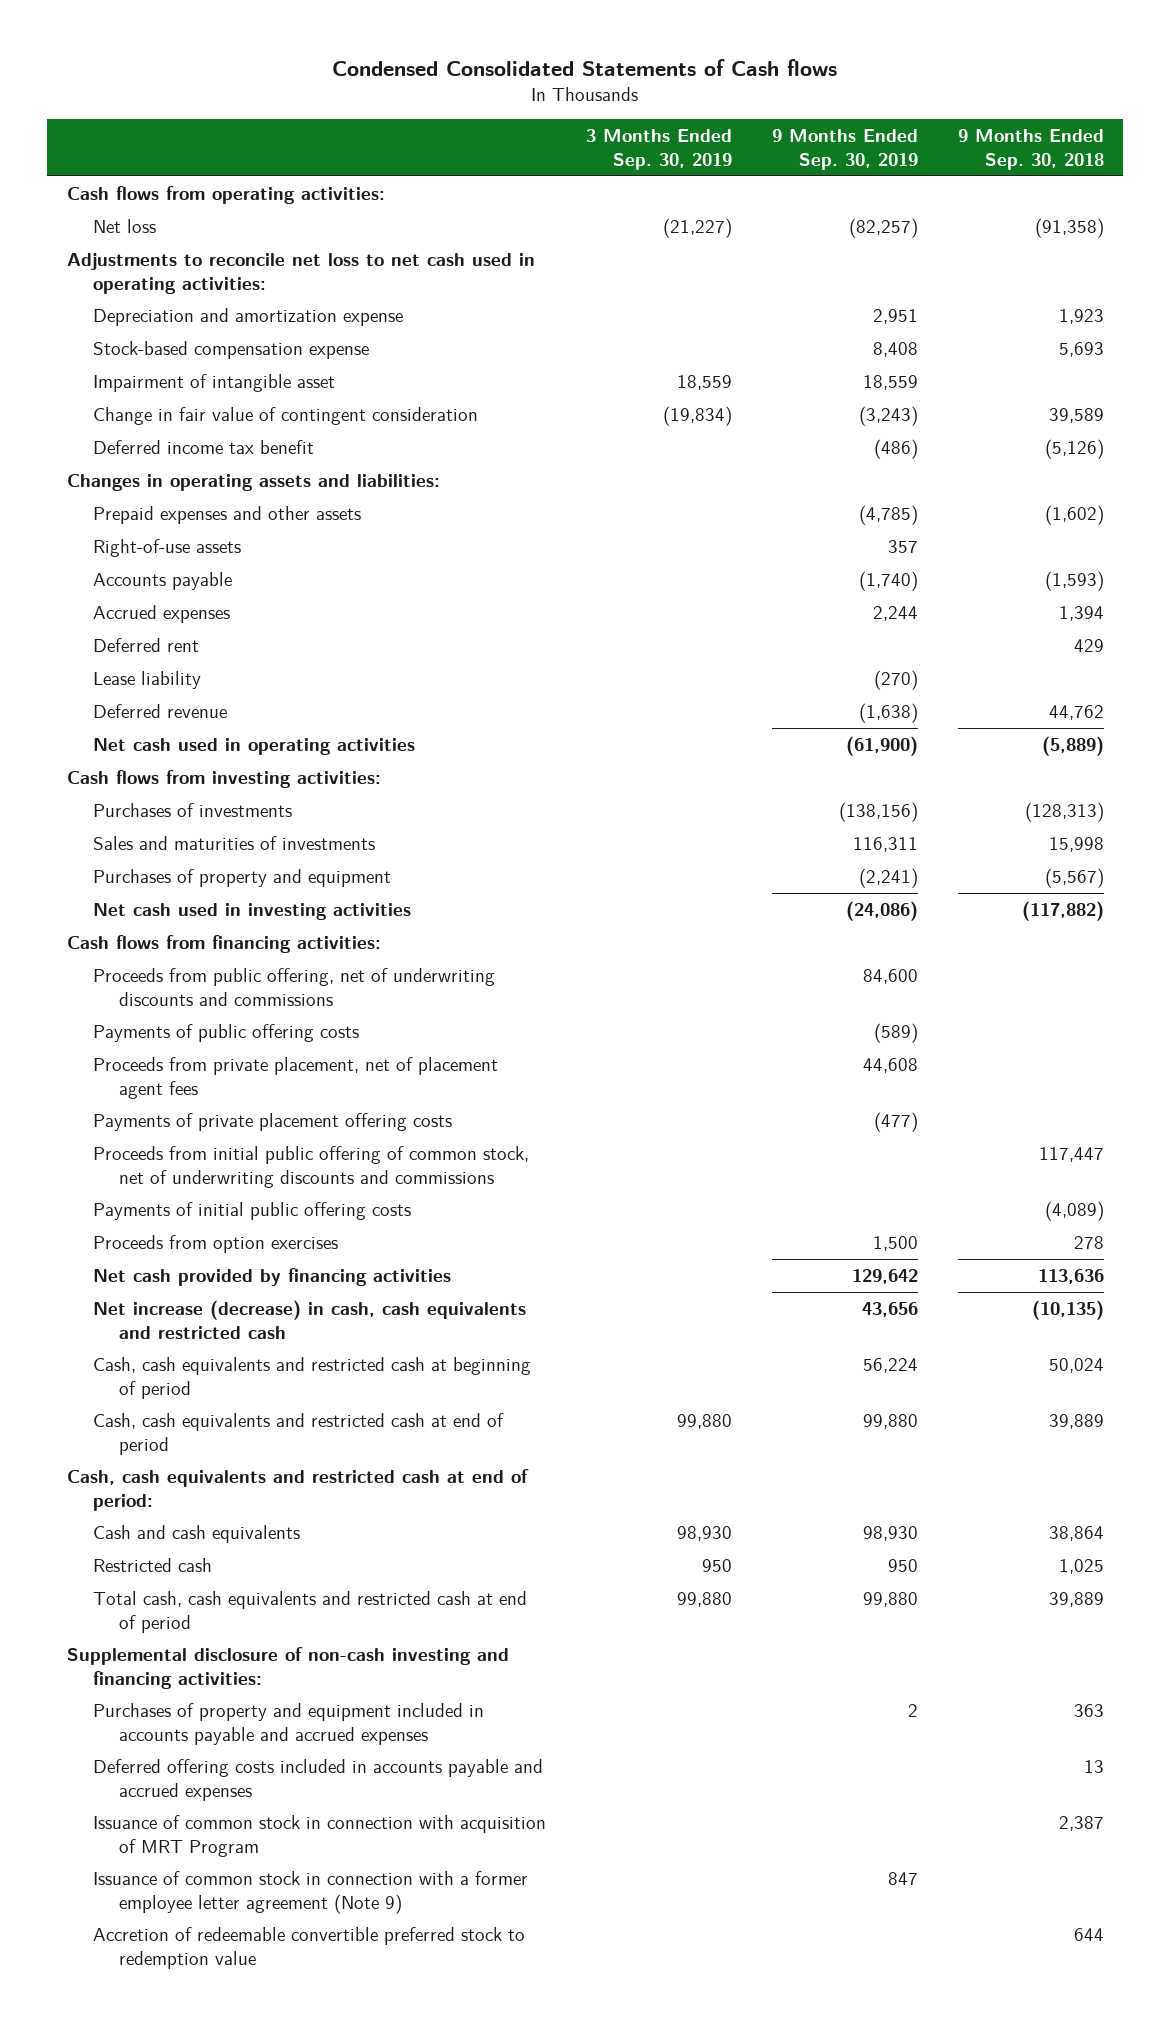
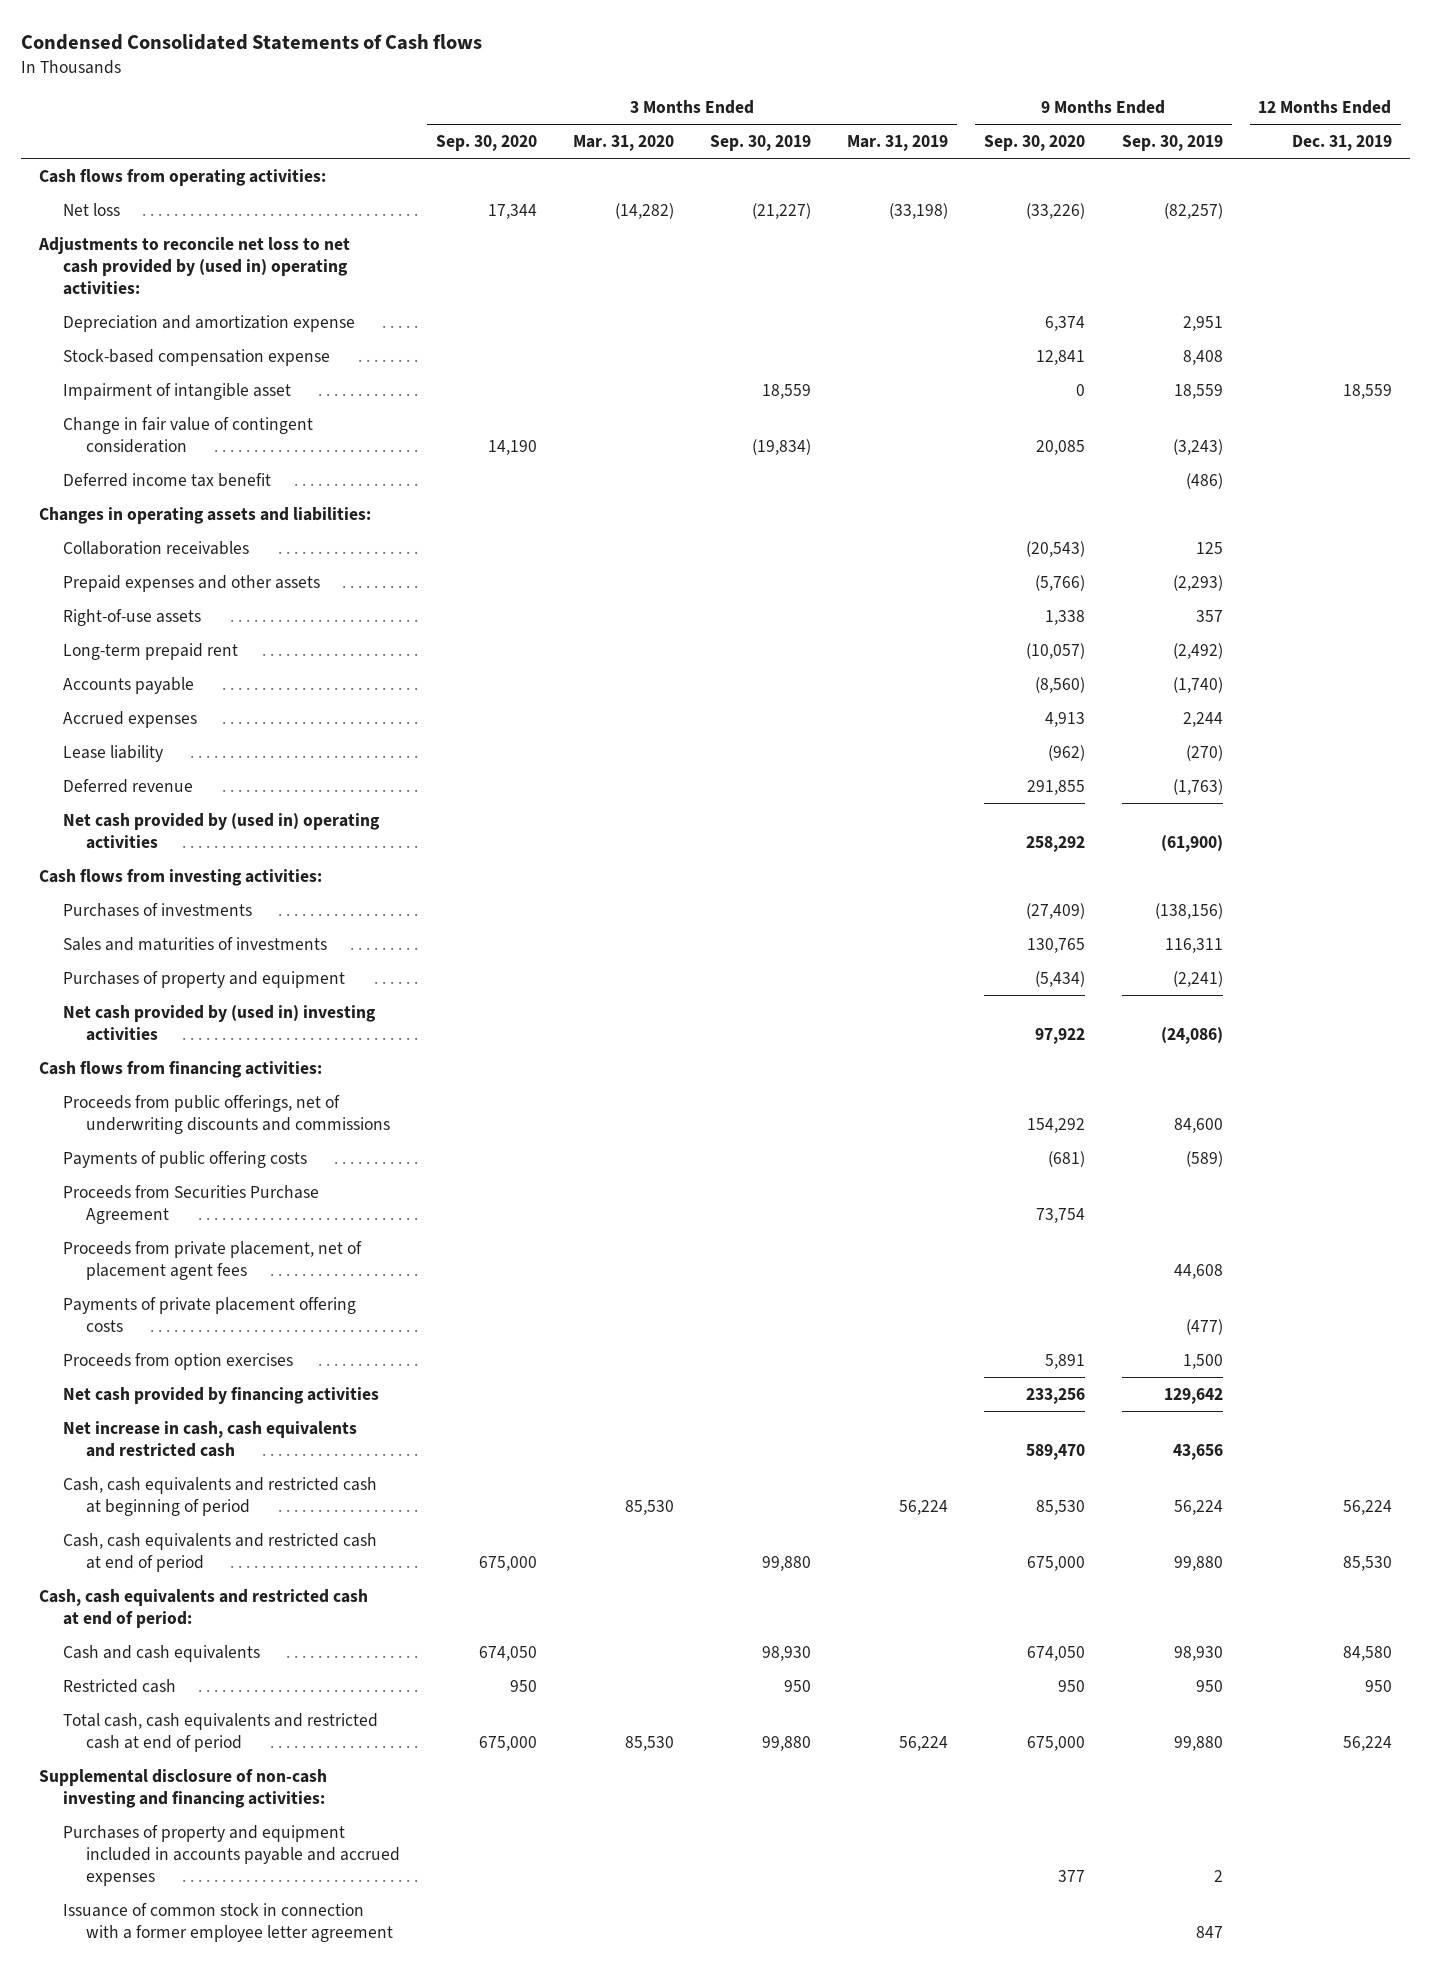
- | 3 Months Ended Sep. 30, 2019 | 9 Months Ended Sep. 30, 2019 | 9 Months Ended Sep. 30, 2018
+ | 3 Months Ended Sep. 30, 2020 | 3 Months Ended Mar. 31, 2020 | 3 Months Ended Sep. 30, 2019 | 3 Months Ended Mar. 31, 2019 | 9 Months Ended Sep. 30, 2020 | 9 Months Ended Sep. 30, 2019 | 12 Months Ended Dec. 31, 2019
- Adjustments to reconcile net loss to net cash used in operating activities:
+ Adjustments to reconcile net loss to net cash provided by (used in) operating activities:
- Prepaid expenses and other assets | | (4,785) | (1,602)
+ Collaboration receivables | | | | | (20,543) | 125 |
+ Prepaid expenses and other assets | | | | | (5,766) | (2,293) |
+ Long-term prepaid rent | | | | | (10,057) | (2,492) |
- Deferred rent | | | 429
- Deferred revenue | | (1,638) | 44,762
- Net cash used in operating activities | | (61,900) | (5,889)
+ Deferred revenue | | | | | 291,855 | (1,763) |
+ Net cash provided by (used in) operating activities | | | | | 258,292 | (61,900) |
- Net cash used in investing activities | | (24,086) | (117,882)
+ Net cash provided by (used in) investing activities | | | | | 97,922 | (24,086) |
- Proceeds from public offering, net of underwriting discounts and commissions | | 84,600 |
+ Proceeds from public offerings, net of underwriting discounts and commissions | | | | | 154,292 | 84,600 |
+ Proceeds from Securities Purchase Agreement | | | | | 73,754 | |
- Proceeds from initial public offering of common stock, net of underwriting discounts and commissions | | | 117,447
- Payments of initial public offering costs | | | (4,089)
- Net increase (decrease) in cash, cash equivalents and restricted cash | | 43,656 | (10,135)
+ Net increase in cash, cash equivalents and restricted cash | | | | | 589,470 | 43,656 |
- Deferred offering costs included in accounts payable and accrued expenses | | | 13
- Issuance of common stock in connection with acquisition of MRT Program | | | 2,387
- Issuance of common stock in connection with a former employee letter agreement (Note 9) | | 847 |
- Accretion of redeemable convertible preferred stock to redemption value | | | 644
+ Issuance of common stock in connection with a former employee letter agreement | | | | | | 847 |

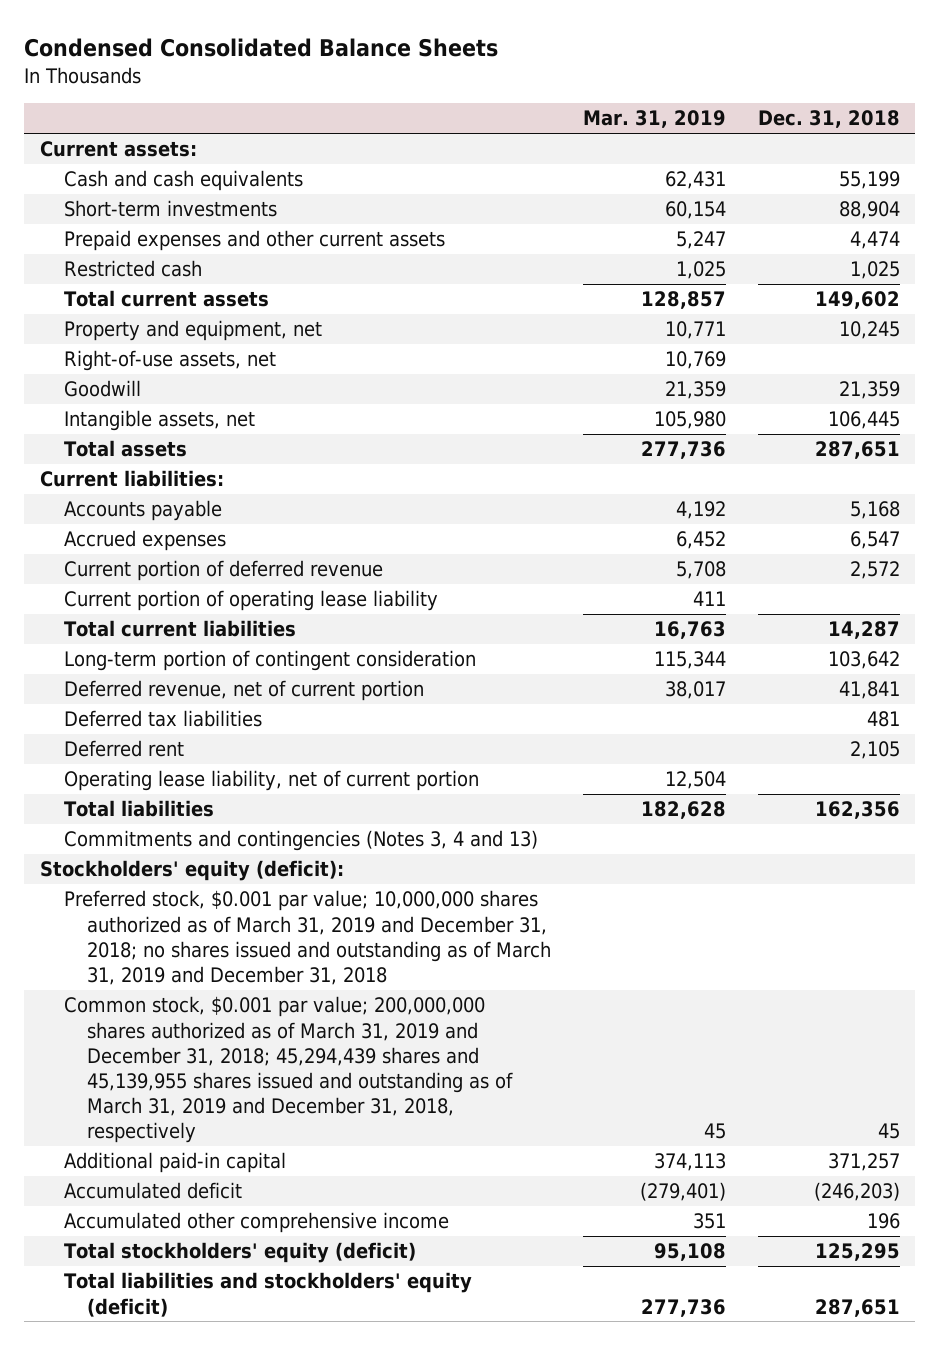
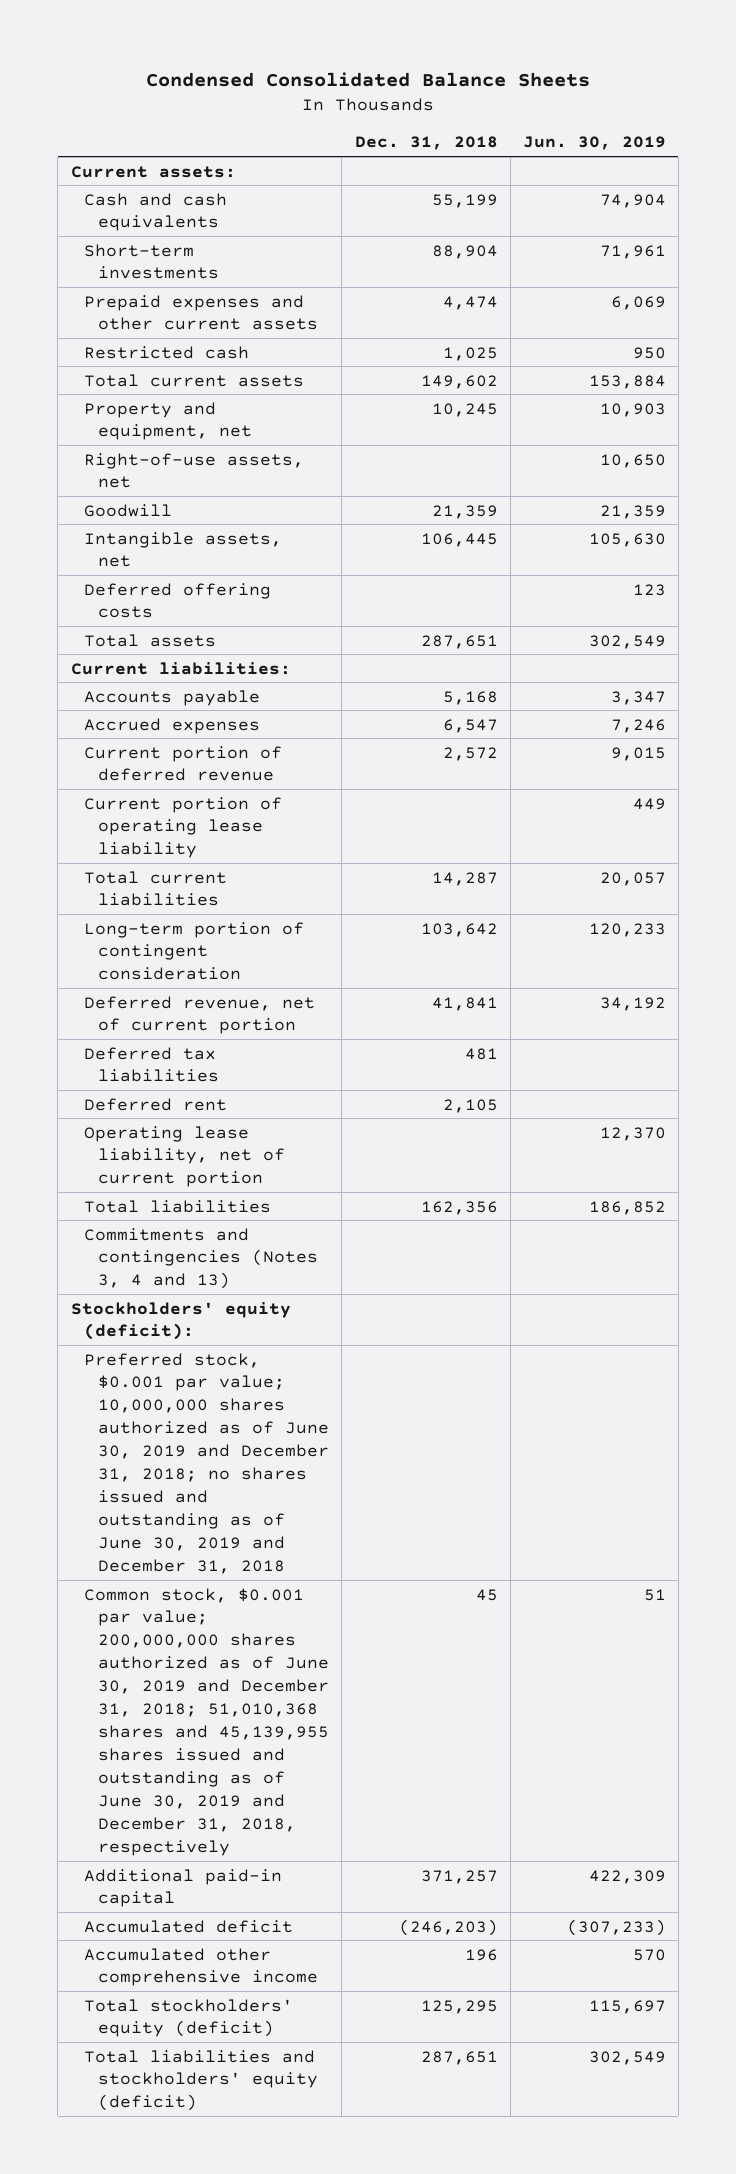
- | Mar. 31, 2019 | Dec. 31, 2018
+ | Dec. 31, 2018 | Jun. 30, 2019
+ Deferred offering costs | | 123
- Preferred stock, $0.001 par value; 10,000,000 shares authorized as of March 31, 2019 and December 31, 2018; no shares issued and outstanding as of March 31, 2019 and December 31, 2018
- Common stock, $0.001 par value; 200,000,000 shares authorized as of March 31, 2019 and December 31, 2018; 45,294,439 shares and 45,139,955 shares issued and outstanding as of March 31, 2019 and December 31, 2018, respectively | 45 | 45
+ Preferred stock, $0.001 par value; 10,000,000 shares authorized as of June 30, 2019 and December 31, 2018; no shares issued and outstanding as of June 30, 2019 and December 31, 2018
+ Common stock, $0.001 par value; 200,000,000 shares authorized as of June 30, 2019 and December 31, 2018; 51,010,368 shares and 45,139,955 shares issued and outstanding as of June 30, 2019 and December 31, 2018, respectively | 45 | 51

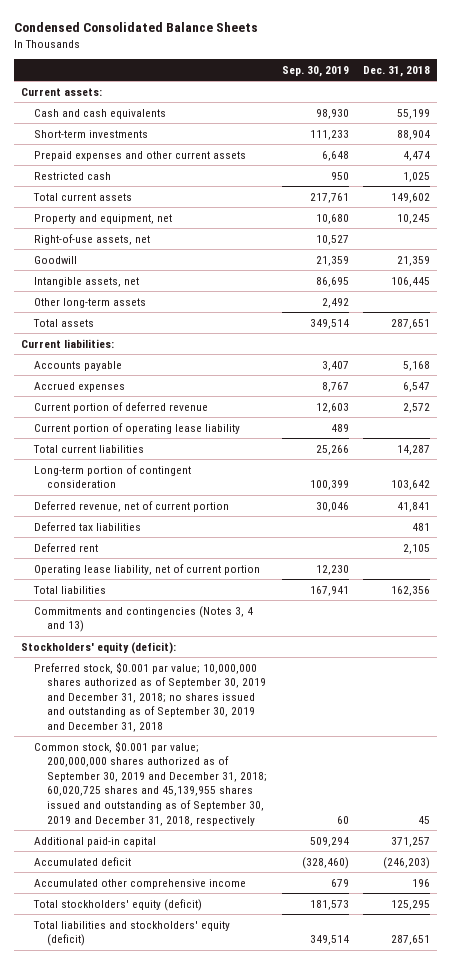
- | Dec. 31, 2018 | Jun. 30, 2019
+ | Sep. 30, 2019 | Dec. 31, 2018
- Deferred offering costs | | 123
+ Other long-term assets | 2,492 |
- Preferred stock, $0.001 par value; 10,000,000 shares authorized as of June 30, 2019 and December 31, 2018; no shares issued and outstanding as of June 30, 2019 and December 31, 2018
- Common stock, $0.001 par value; 200,000,000 shares authorized as of June 30, 2019 and December 31, 2018; 51,010,368 shares and 45,139,955 shares issued and outstanding as of June 30, 2019 and December 31, 2018, respectively | 45 | 51
+ Preferred stock, $0.001 par value; 10,000,000 shares authorized as of September 30, 2019 and December 31, 2018; no shares issued and outstanding as of September 30, 2019 and December 31, 2018
+ Common stock, $0.001 par value; 200,000,000 shares authorized as of September 30, 2019 and December 31, 2018; 60,020,725 shares and 45,139,955 shares issued and outstanding as of September 30, 2019 and December 31, 2018, respectively | 60 | 45

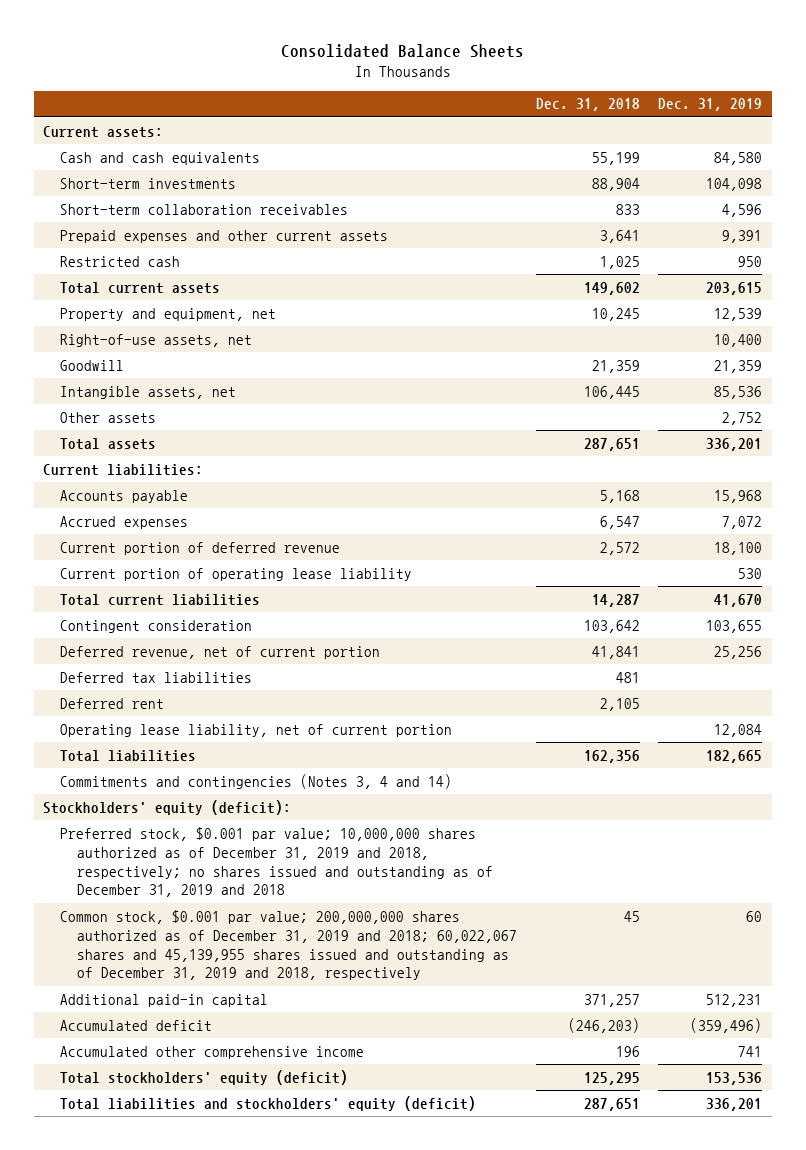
- Condensed Consolidated Balance Sheets
+ Consolidated Balance Sheets
- | Sep. 30, 2019 | Dec. 31, 2018
+ | Dec. 31, 2018 | Dec. 31, 2019
- Prepaid expenses and other current assets | 6,648 | 4,474
+ Short-term collaboration receivables | 833 | 4,596
+ Prepaid expenses and other current assets | 3,641 | 9,391
- Other long-term assets | 2,492 |
+ Other assets | | 2,752
- Long-term portion of contingent consideration | 100,399 | 103,642
+ Contingent consideration | 103,642 | 103,655
- Commitments and contingencies (Notes 3, 4 and 13)
+ Commitments and contingencies (Notes 3, 4 and 14)
- Preferred stock, $0.001 par value; 10,000,000 shares authorized as of September 30, 2019 and December 31, 2018; no shares issued and outstanding as of September 30, 2019 and December 31, 2018
- Common stock, $0.001 par value; 200,000,000 shares authorized as of September 30, 2019 and December 31, 2018; 60,020,725 shares and 45,139,955 shares issued and outstanding as of September 30, 2019 and December 31, 2018, respectively | 60 | 45
+ Preferred stock, $0.001 par value; 10,000,000 shares authorized as of December 31, 2019 and 2018, respectively; no shares issued and outstanding as of December 31, 2019 and 2018
+ Common stock, $0.001 par value; 200,000,000 shares authorized as of December 31, 2019 and 2018; 60,022,067 shares and 45,139,955 shares issued and outstanding as of December 31, 2019 and 2018, respectively | 45 | 60

